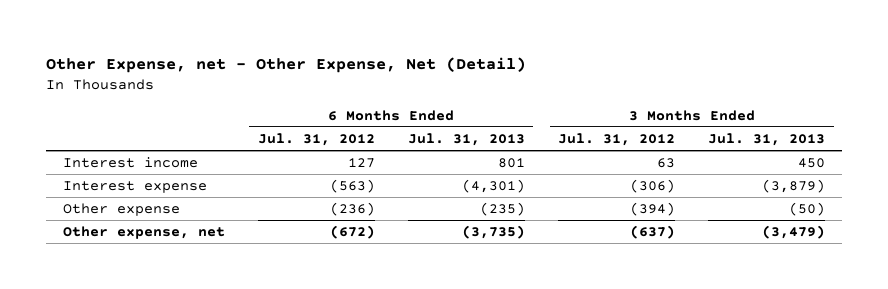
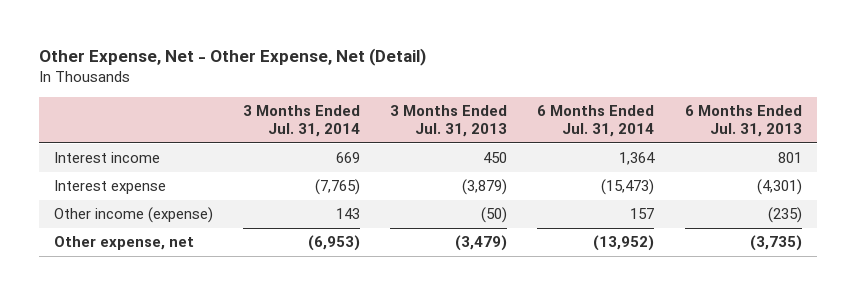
- Other Expense, net - Other Expense, Net (Detail)
+ Other Expense, Net - Other Expense, Net (Detail)
- | 6 Months Ended Jul. 31, 2012 | 6 Months Ended Jul. 31, 2013 | 3 Months Ended Jul. 31, 2012 | 3 Months Ended Jul. 31, 2013
+ | 3 Months Ended Jul. 31, 2014 | 3 Months Ended Jul. 31, 2013 | 6 Months Ended Jul. 31, 2014 | 6 Months Ended Jul. 31, 2013
- Other expense | (236) | (235) | (394) | (50)
+ Other income (expense) | 143 | (50) | 157 | (235)

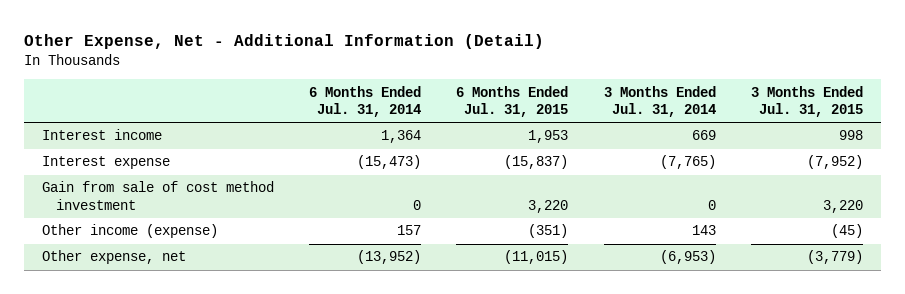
- Other Expense, Net - Other Expense, Net (Detail)
+ Other Expense, Net - Additional Information (Detail)
- | 3 Months Ended Jul. 31, 2014 | 3 Months Ended Jul. 31, 2013 | 6 Months Ended Jul. 31, 2014 | 6 Months Ended Jul. 31, 2013
+ | 6 Months Ended Jul. 31, 2014 | 6 Months Ended Jul. 31, 2015 | 3 Months Ended Jul. 31, 2014 | 3 Months Ended Jul. 31, 2015
+ Gain from sale of cost method investment | 0 | 3,220 | 0 | 3,220

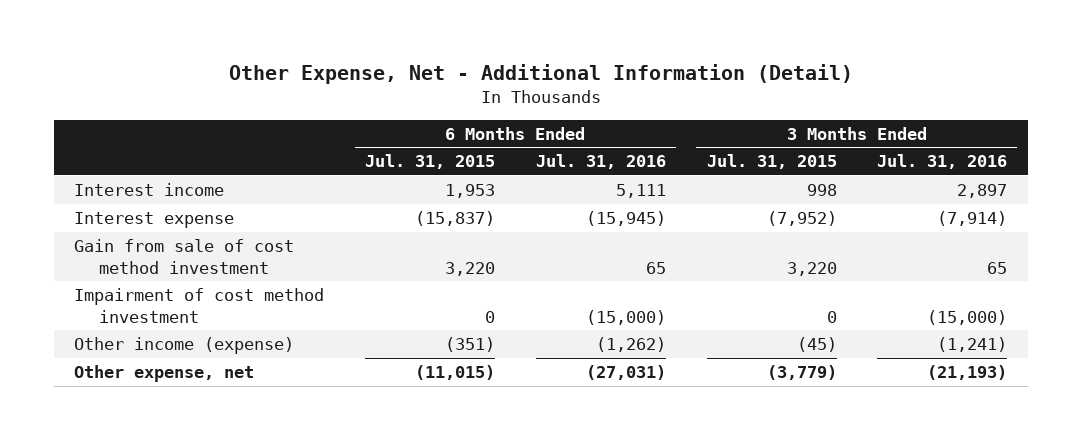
- | 6 Months Ended Jul. 31, 2014 | 6 Months Ended Jul. 31, 2015 | 3 Months Ended Jul. 31, 2014 | 3 Months Ended Jul. 31, 2015
+ | 6 Months Ended Jul. 31, 2015 | 6 Months Ended Jul. 31, 2016 | 3 Months Ended Jul. 31, 2015 | 3 Months Ended Jul. 31, 2016
+ Impairment of cost method investment | 0 | (15,000) | 0 | (15,000)

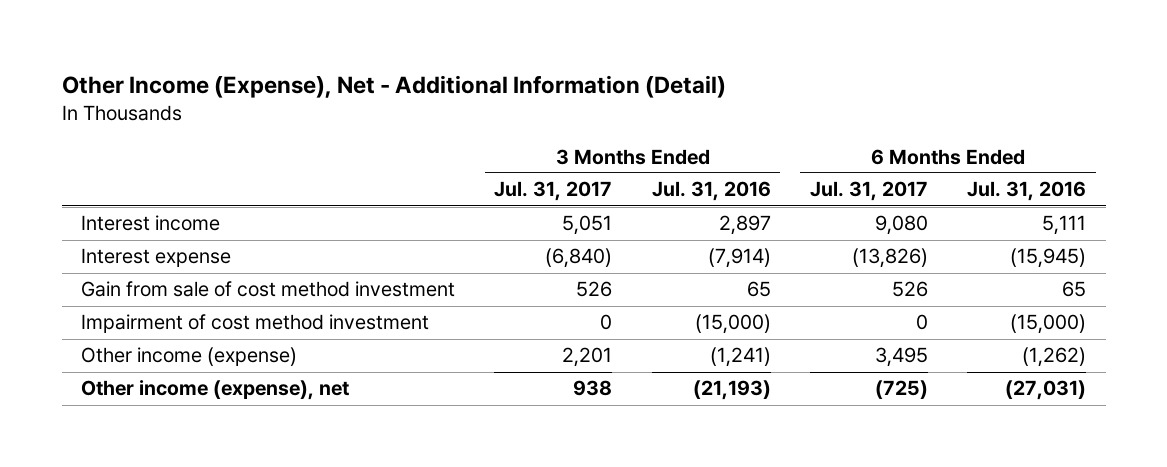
- Other Expense, Net - Additional Information (Detail)
+ Other Income (Expense), Net - Additional Information (Detail)
- | 6 Months Ended Jul. 31, 2015 | 6 Months Ended Jul. 31, 2016 | 3 Months Ended Jul. 31, 2015 | 3 Months Ended Jul. 31, 2016
+ | 3 Months Ended Jul. 31, 2017 | 3 Months Ended Jul. 31, 2016 | 6 Months Ended Jul. 31, 2017 | 6 Months Ended Jul. 31, 2016
- Other expense, net | (11,015) | (27,031) | (3,779) | (21,193)
+ Other income (expense), net | 938 | (21,193) | (725) | (27,031)

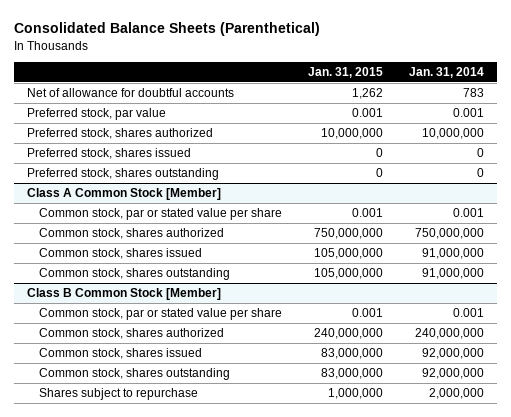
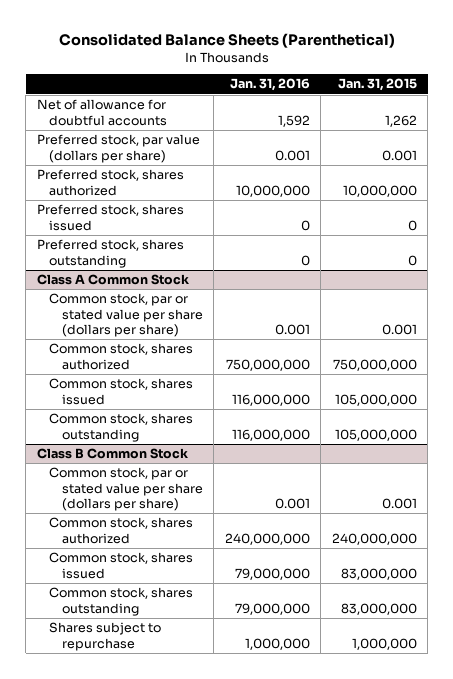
- | Jan. 31, 2015 | Jan. 31, 2014
+ | Jan. 31, 2016 | Jan. 31, 2015
- Preferred stock, par value | 0.001 | 0.001
+ Preferred stock, par value (dollars per share) | 0.001 | 0.001
- Class A Common Stock [Member]
- Common stock, par or stated value per share | 0.001 | 0.001
+ Class A Common Stock
+ Common stock, par or stated value per share (dollars per share) | 0.001 | 0.001
- Class B Common Stock [Member]
- Common stock, par or stated value per share | 0.001 | 0.001
+ Class B Common Stock
+ Common stock, par or stated value per share (dollars per share) | 0.001 | 0.001

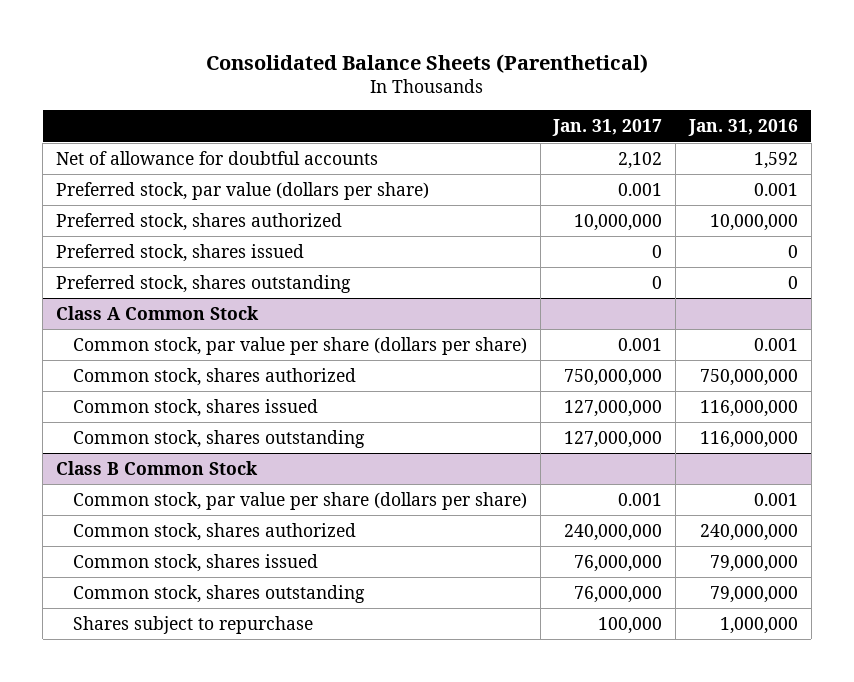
- | Jan. 31, 2016 | Jan. 31, 2015
+ | Jan. 31, 2017 | Jan. 31, 2016
@ Class A Common Stock
- Common stock, par or stated value per share (dollars per share) | 0.001 | 0.001
+ Common stock, par value per share (dollars per share) | 0.001 | 0.001
@ Class B Common Stock
- Common stock, par or stated value per share (dollars per share) | 0.001 | 0.001
+ Common stock, par value per share (dollars per share) | 0.001 | 0.001

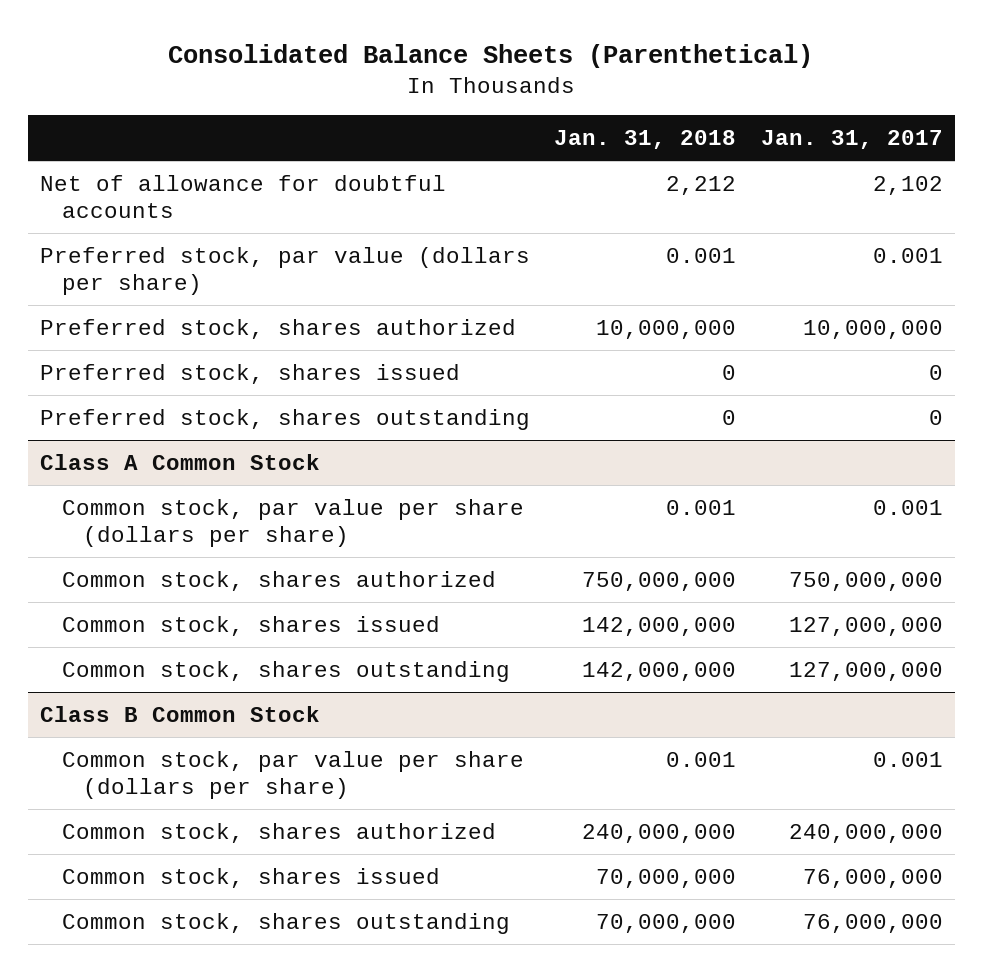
- | Jan. 31, 2017 | Jan. 31, 2016
+ | Jan. 31, 2018 | Jan. 31, 2017
@ Class B Common Stock
- Shares subject to repurchase | 100,000 | 1,000,000

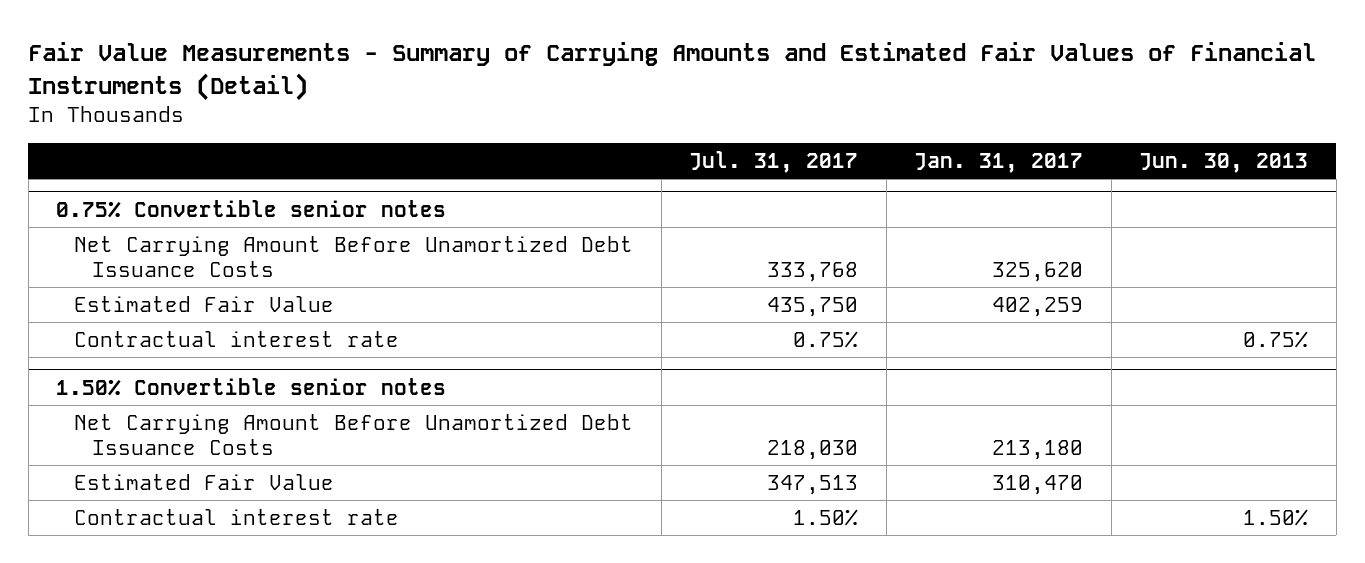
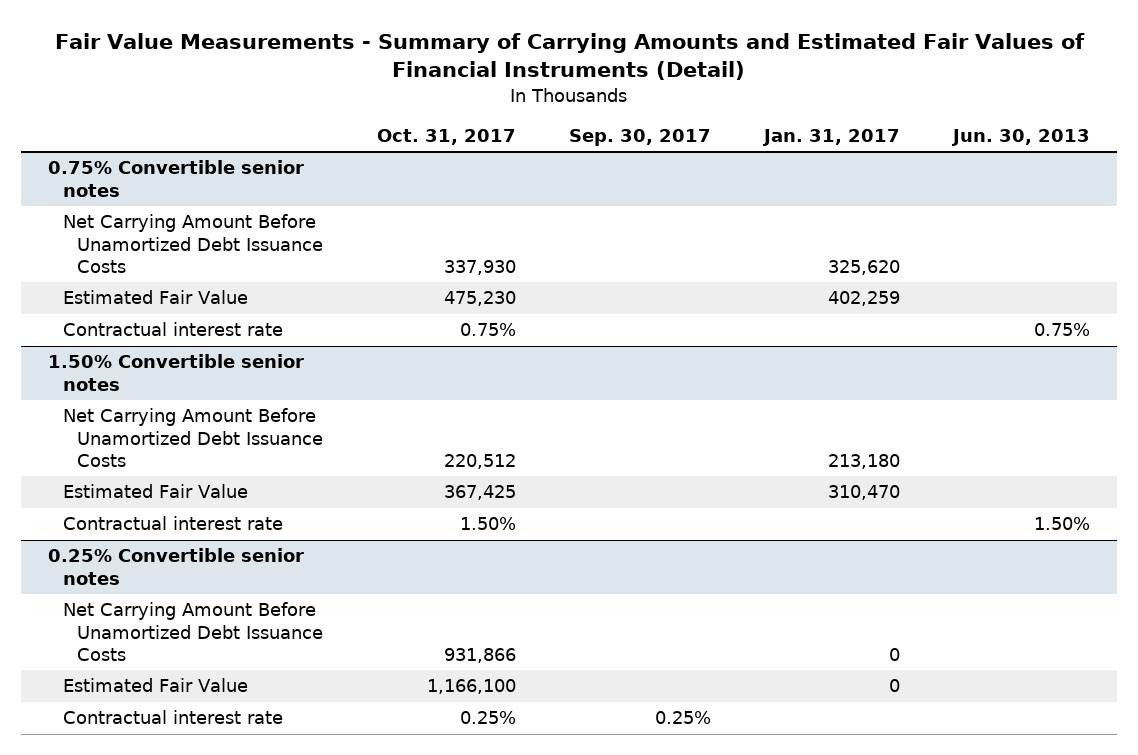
- | Jul. 31, 2017 | Jan. 31, 2017 | Jun. 30, 2013
+ | Oct. 31, 2017 | Sep. 30, 2017 | Jan. 31, 2017 | Jun. 30, 2013
+ 0.25% Convertible senior notes
+ Net Carrying Amount Before Unamortized Debt Issuance Costs | 931,866 | | 0 |
+ Estimated Fair Value | 1,166,100 | | 0 |
+ Contractual interest rate | 0.25% | 0.25% | |

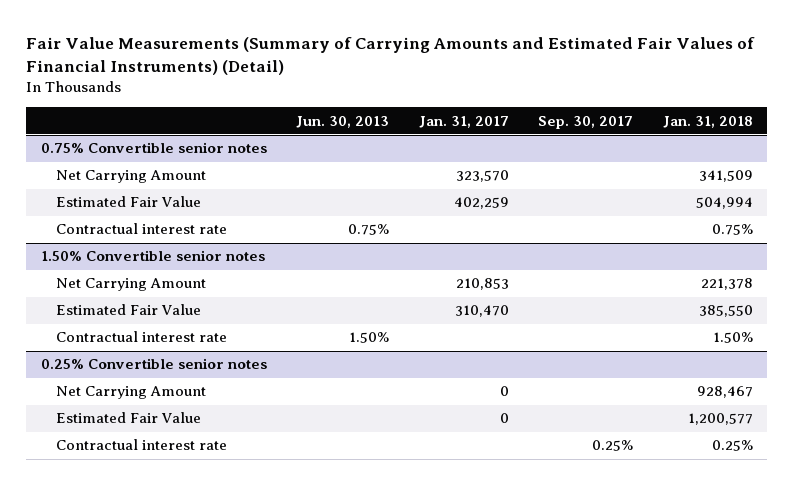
- Fair Value Measurements - Summary of Carrying Amounts and Estimated Fair Values of Financial Instruments (Detail)
+ Fair Value Measurements (Summary of Carrying Amounts and Estimated Fair Values of Financial Instruments) (Detail)
- | Oct. 31, 2017 | Sep. 30, 2017 | Jan. 31, 2017 | Jun. 30, 2013
+ | Jun. 30, 2013 | Jan. 31, 2017 | Sep. 30, 2017 | Jan. 31, 2018
@ 0.75% Convertible senior notes
- Net Carrying Amount Before Unamortized Debt Issuance Costs | 337,930 | | 325,620 |
+ Net Carrying Amount | | 323,570 | | 341,509
@ 1.50% Convertible senior notes
- Net Carrying Amount Before Unamortized Debt Issuance Costs | 220,512 | | 213,180 |
+ Net Carrying Amount | | 210,853 | | 221,378
@ 0.25% Convertible senior notes
- Net Carrying Amount Before Unamortized Debt Issuance Costs | 931,866 | | 0 |
+ Net Carrying Amount | | 0 | | 928,467

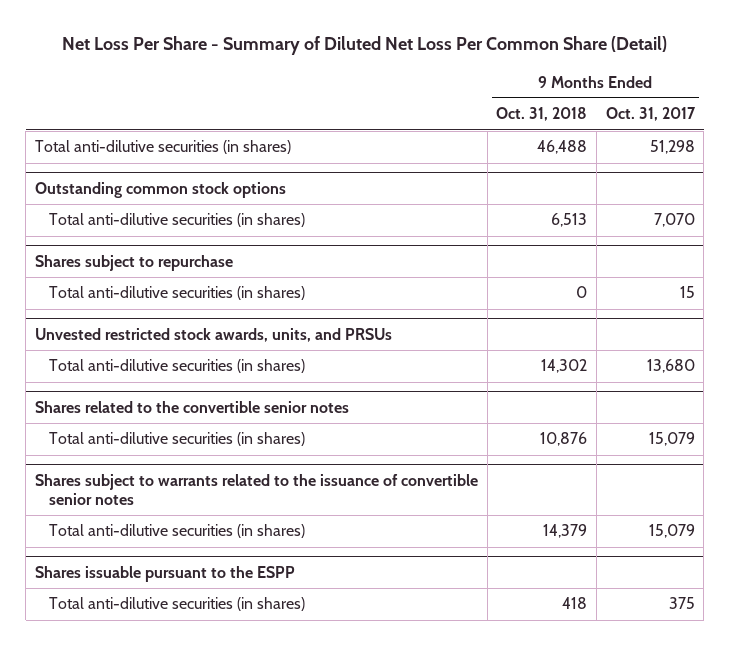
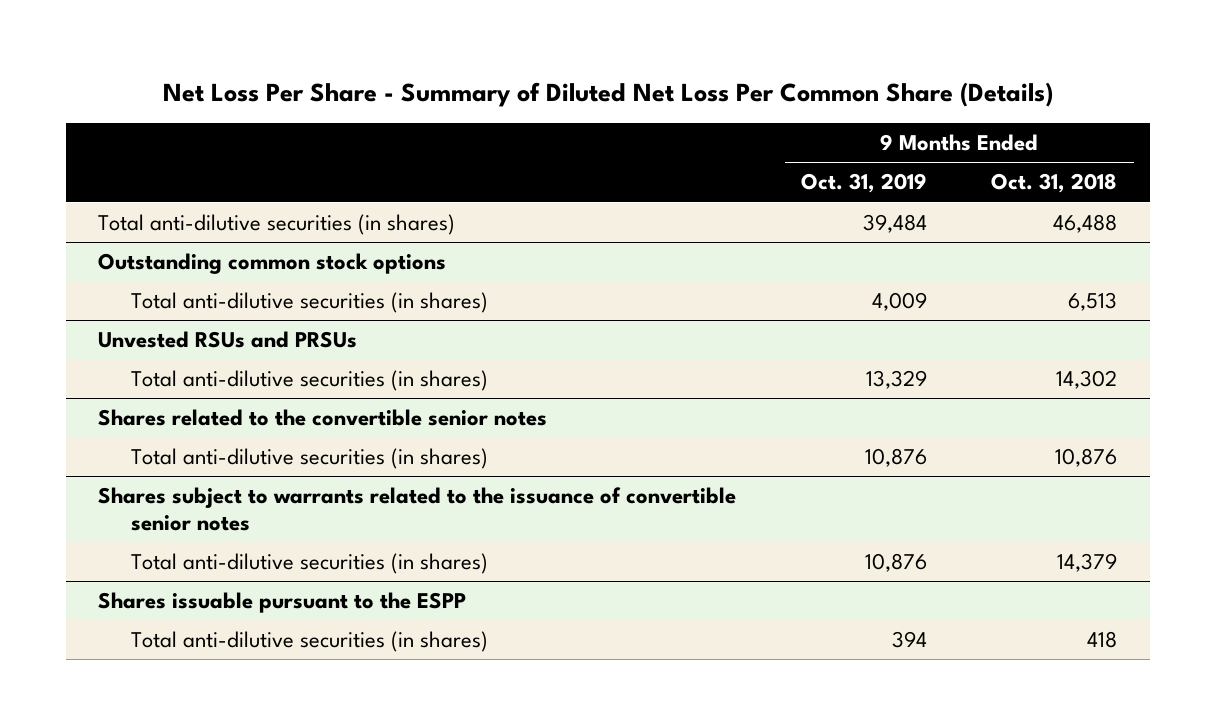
- Net Loss Per Share - Summary of Diluted Net Loss Per Common Share (Detail)
+ Net Loss Per Share - Summary of Diluted Net Loss Per Common Share (Details)
- | 9 Months Ended Oct. 31, 2018 | 9 Months Ended Oct. 31, 2017
+ | 9 Months Ended Oct. 31, 2019 | 9 Months Ended Oct. 31, 2018
- Shares subject to repurchase
- Total anti-dilutive securities (in shares) | 0 | 15
- Unvested restricted stock awards, units, and PRSUs
+ Unvested RSUs and PRSUs

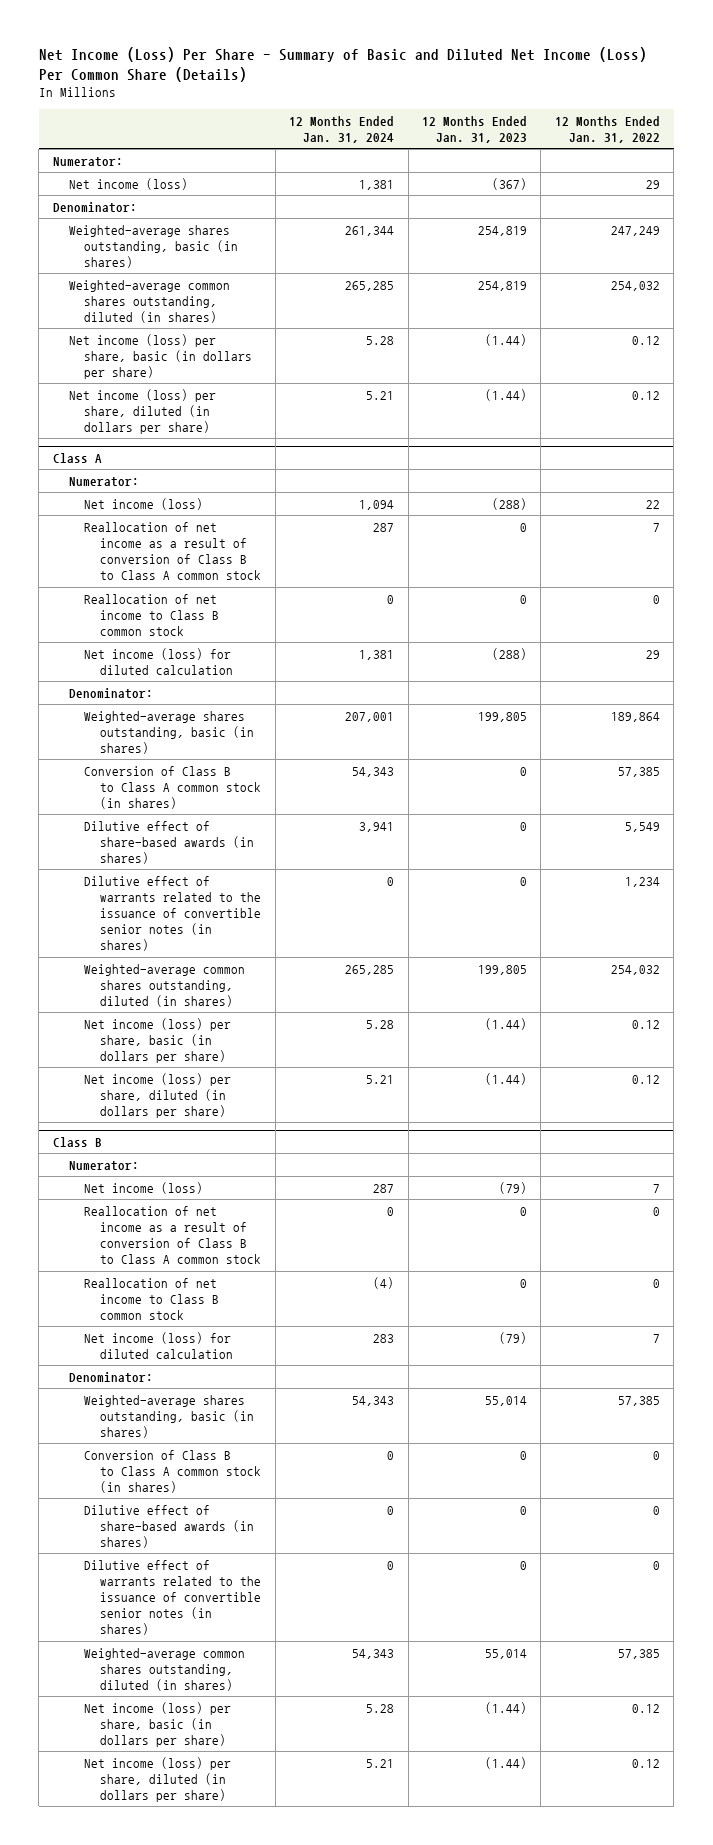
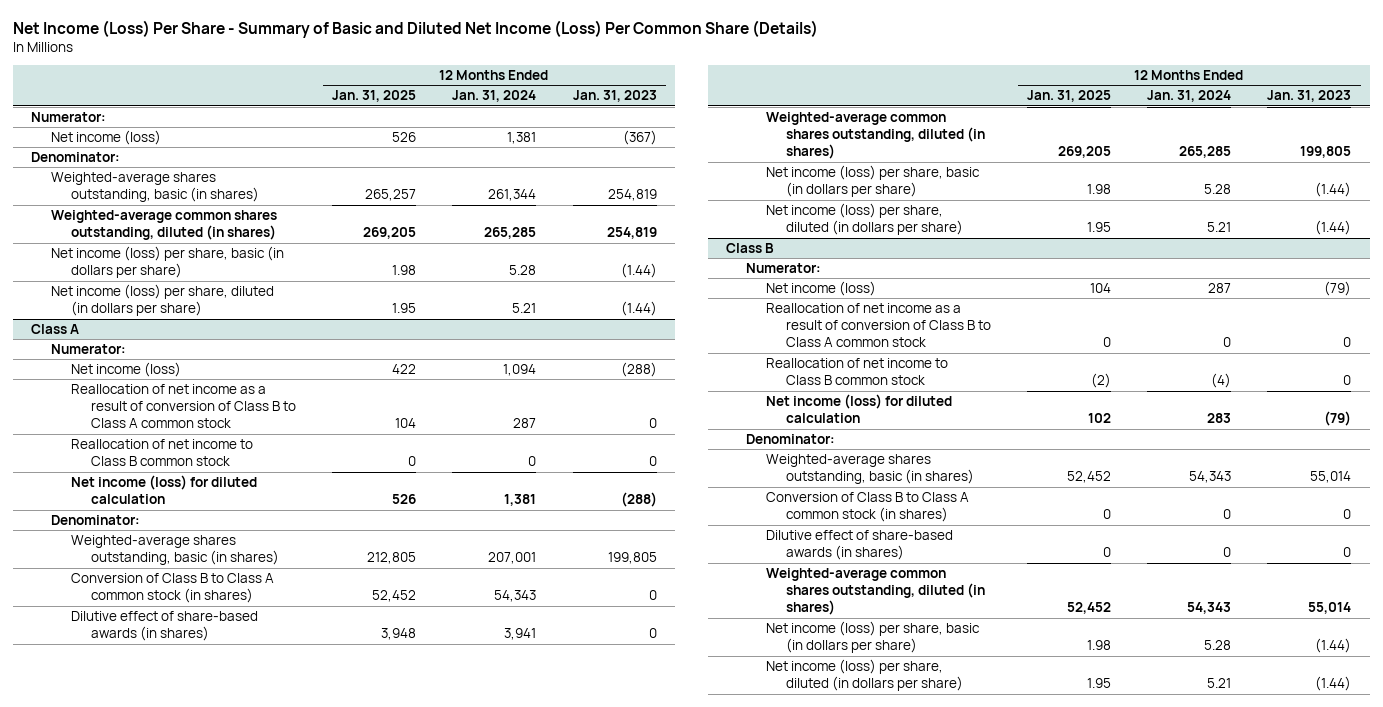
- | 12 Months Ended Jan. 31, 2024 | 12 Months Ended Jan. 31, 2023 | 12 Months Ended Jan. 31, 2022
+ | 12 Months Ended Jan. 31, 2025 | 12 Months Ended Jan. 31, 2024 | 12 Months Ended Jan. 31, 2023
@ Class A
- Dilutive effect of warrants related to the issuance of convertible senior notes (in shares) | 0 | 0 | 1,234
@ Class B
- Dilutive effect of warrants related to the issuance of convertible senior notes (in shares) | 0 | 0 | 0

